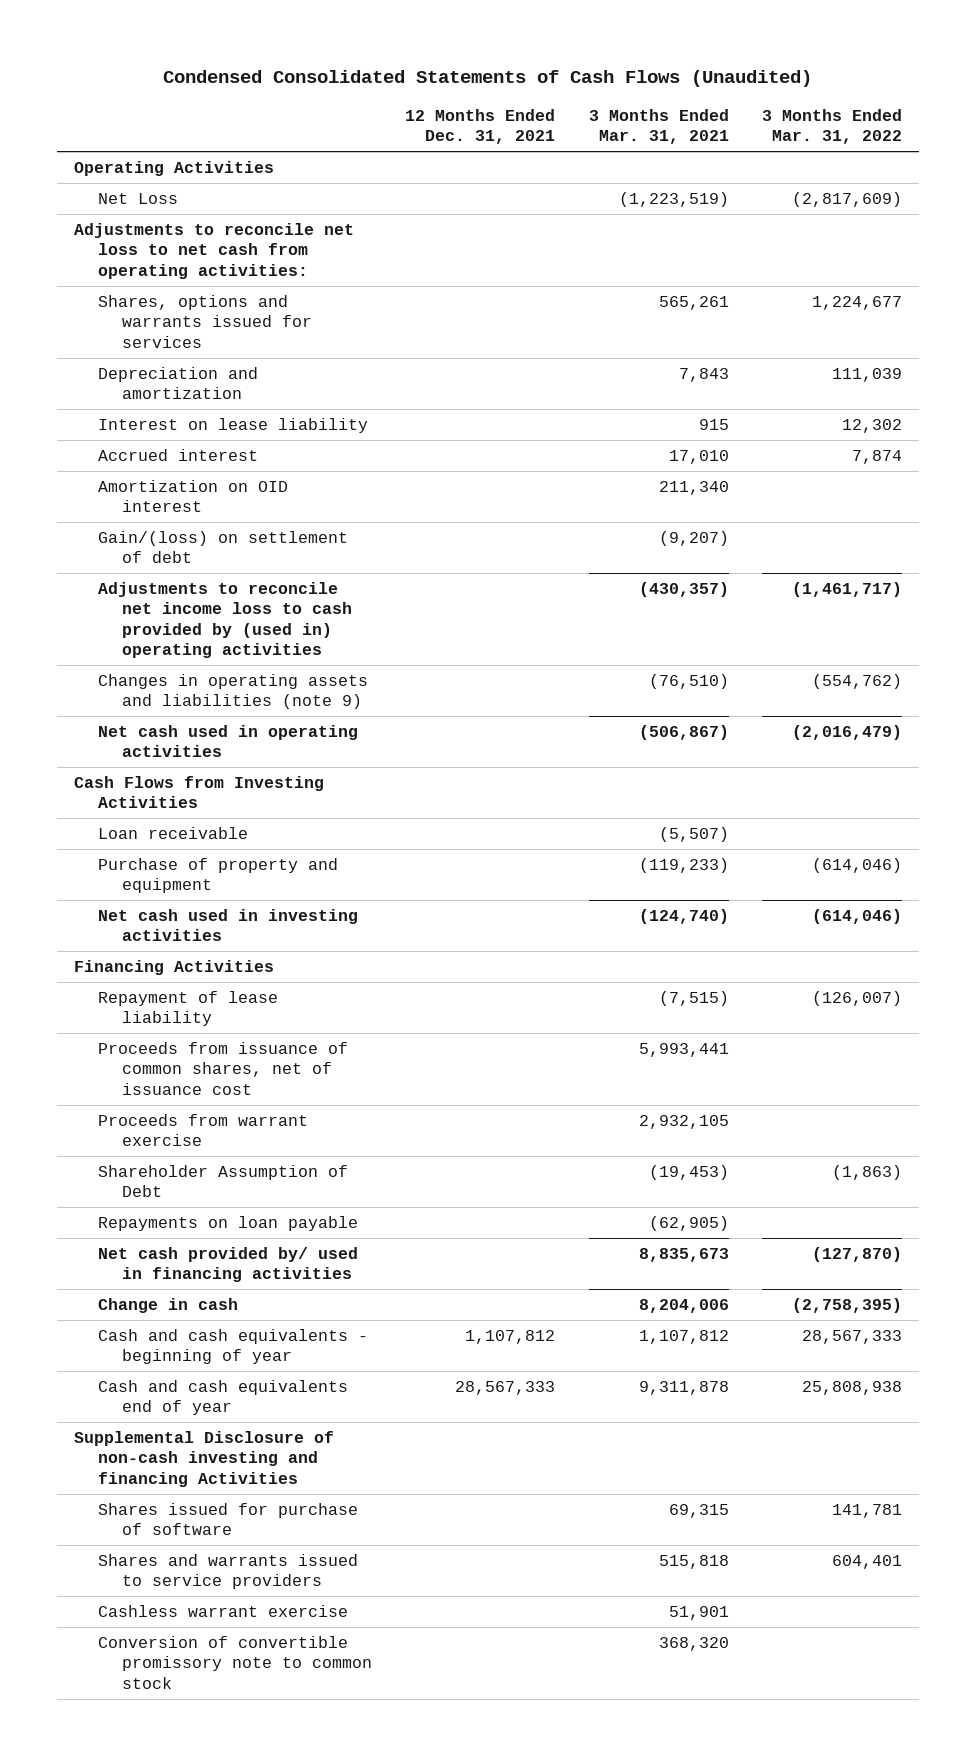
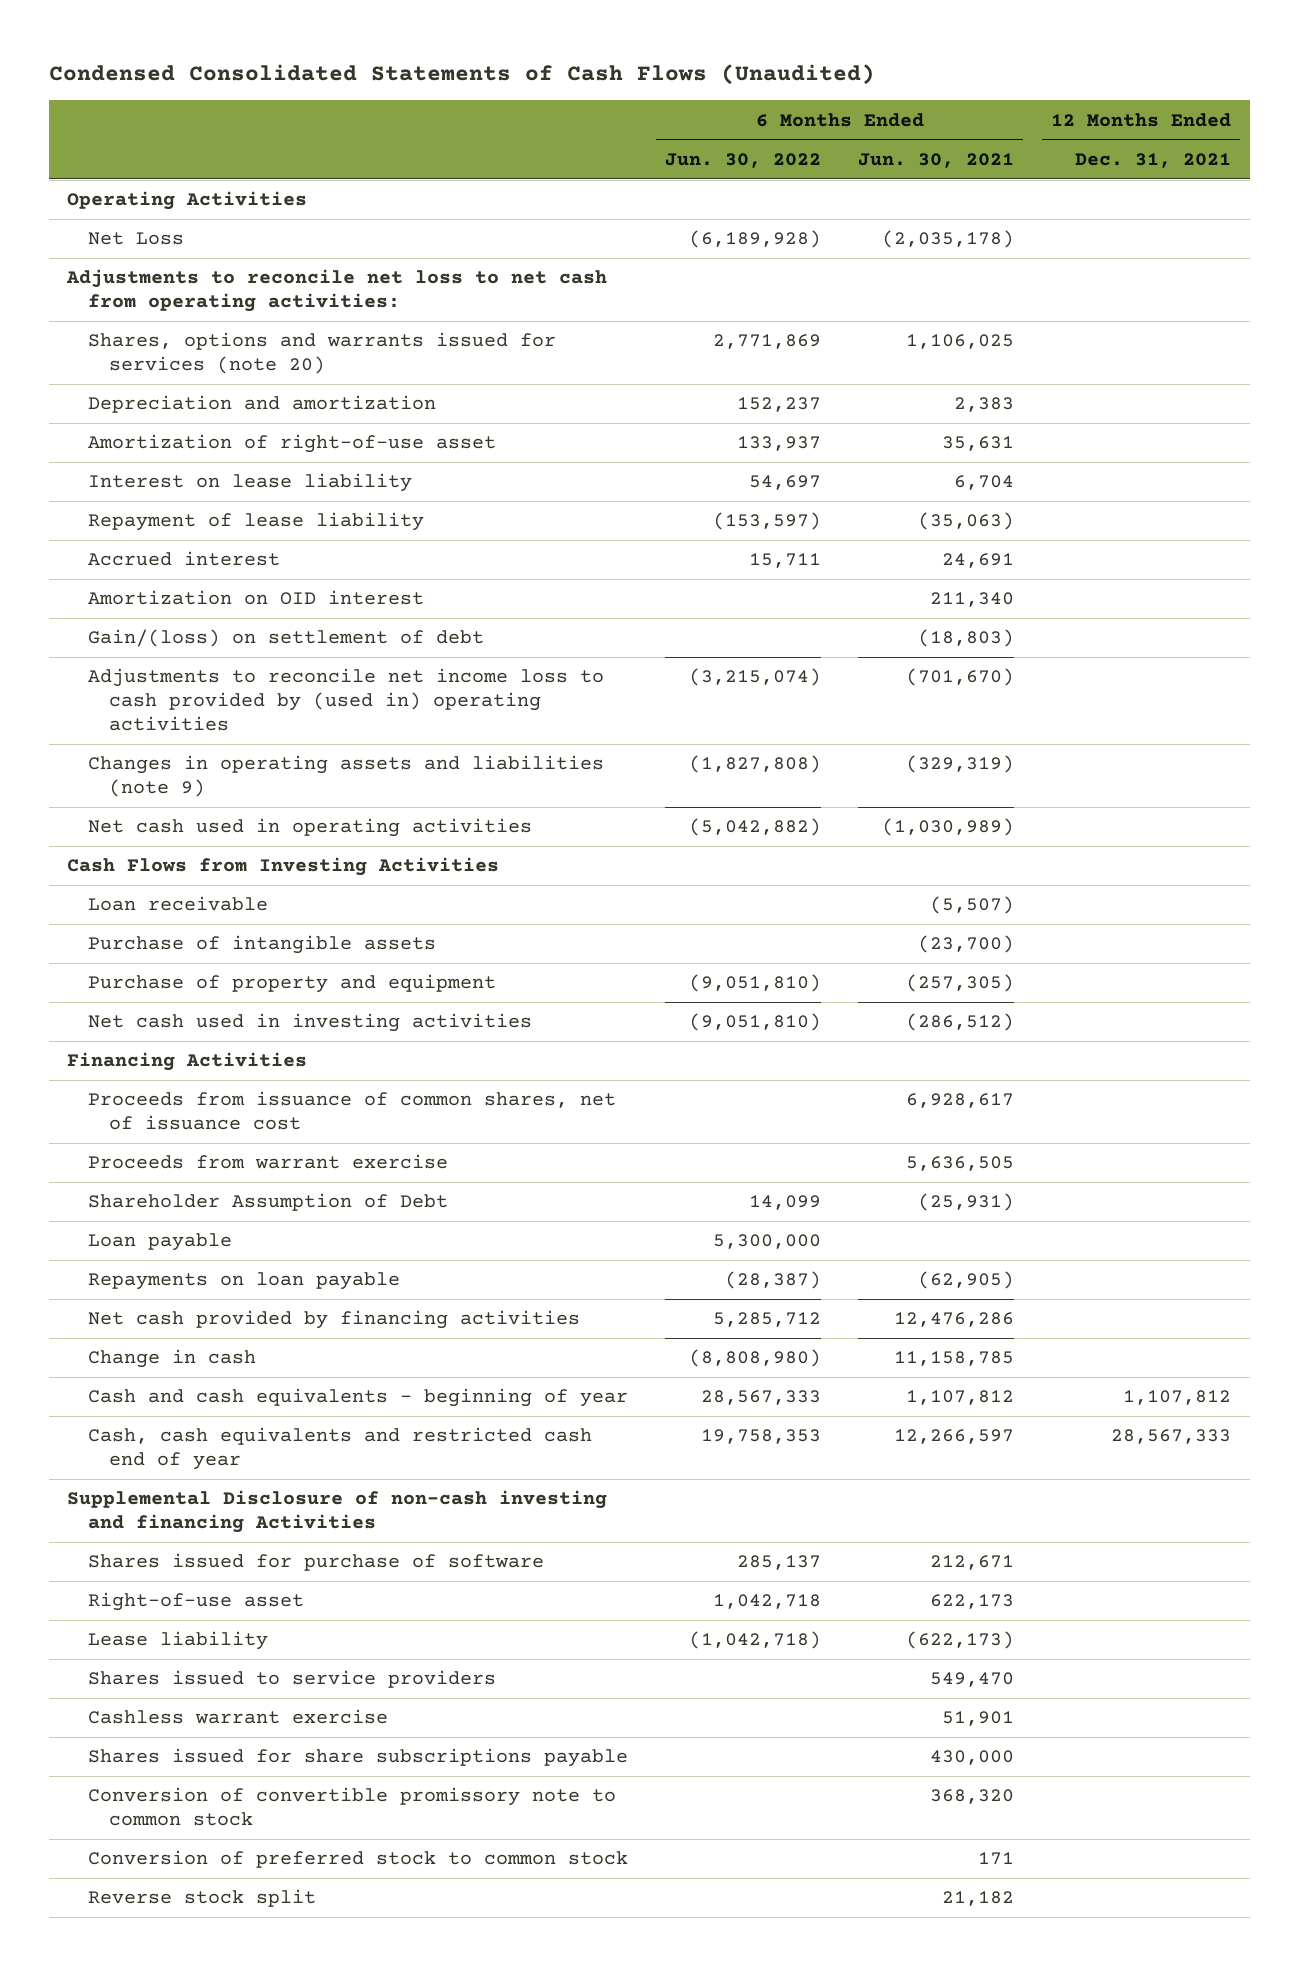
- | 12 Months Ended Dec. 31, 2021 | 3 Months Ended Mar. 31, 2021 | 3 Months Ended Mar. 31, 2022
+ | 6 Months Ended Jun. 30, 2022 | 6 Months Ended Jun. 30, 2021 | 12 Months Ended Dec. 31, 2021
- Shares, options and warrants issued for services | | 565,261 | 1,224,677
+ Shares, options and warrants issued for services (note 20) | 2,771,869 | 1,106,025 |
+ Amortization of right-of-use asset | 133,937 | 35,631 |
moved up: Repayment of lease liability | (153,597) | (35,063) |
+ Purchase of intangible assets | | (23,700) |
+ Loan payable | 5,300,000 | |
- Net cash provided by/ used in financing activities | | 8,835,673 | (127,870)
+ Net cash provided by financing activities | 5,285,712 | 12,476,286 |
- Cash and cash equivalents end of year | 28,567,333 | 9,311,878 | 25,808,938
+ Cash, cash equivalents and restricted cash end of year | 19,758,353 | 12,266,597 | 28,567,333
- Shares and warrants issued to service providers | | 515,818 | 604,401
+ Right-of-use asset | 1,042,718 | 622,173 |
+ Lease liability | (1,042,718) | (622,173) |
+ Shares issued to service providers | | 549,470 |
+ Shares issued for share subscriptions payable | | 430,000 |
+ Conversion of preferred stock to common stock | | 171 |
+ Reverse stock split | | 21,182 |

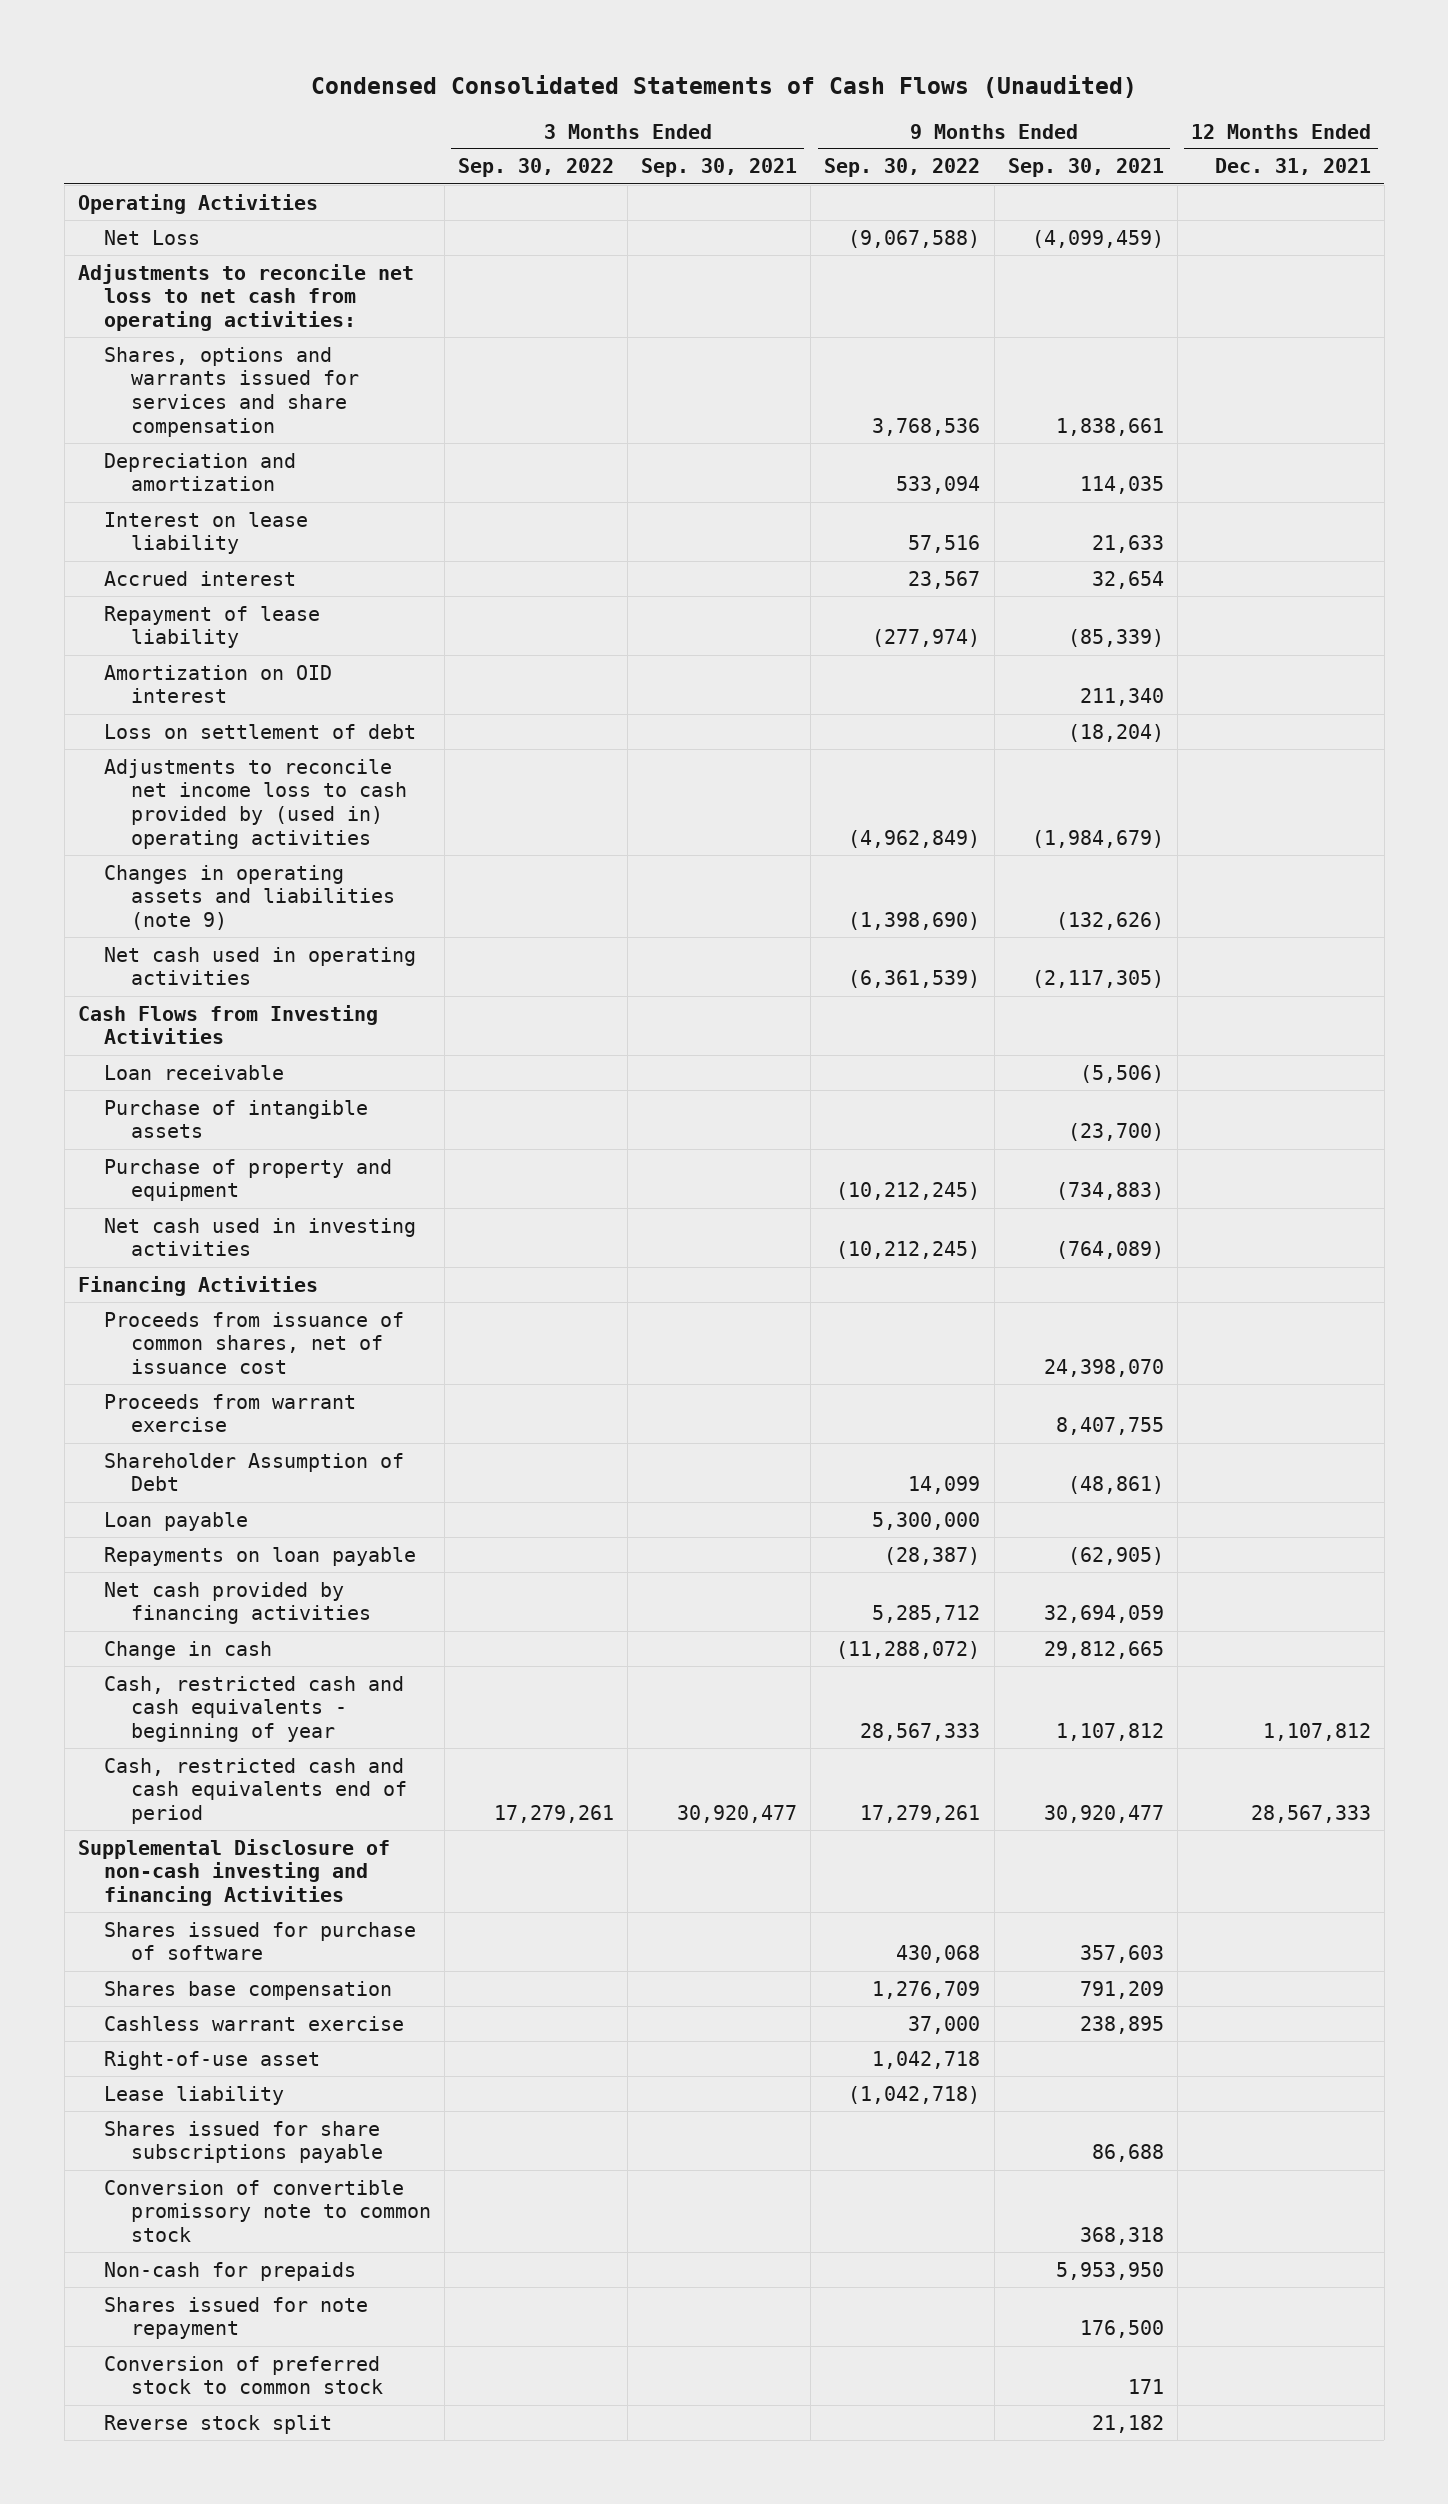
- | 6 Months Ended Jun. 30, 2022 | 6 Months Ended Jun. 30, 2021 | 12 Months Ended Dec. 31, 2021
+ | 3 Months Ended Sep. 30, 2022 | 3 Months Ended Sep. 30, 2021 | 9 Months Ended Sep. 30, 2022 | 9 Months Ended Sep. 30, 2021 | 12 Months Ended Dec. 31, 2021
- Shares, options and warrants issued for services (note 20) | 2,771,869 | 1,106,025 |
+ Shares, options and warrants issued for services and share compensation | | | 3,768,536 | 1,838,661 |
- Amortization of right-of-use asset | 133,937 | 35,631 |
moved down: Repayment of lease liability | | | (277,974) | (85,339) |
- Gain/(loss) on settlement of debt | | (18,803) |
+ Loss on settlement of debt | | | | (18,204) |
- Cash and cash equivalents - beginning of year | 28,567,333 | 1,107,812 | 1,107,812
- Cash, cash equivalents and restricted cash end of year | 19,758,353 | 12,266,597 | 28,567,333
+ Cash, restricted cash and cash equivalents - beginning of year | | | 28,567,333 | 1,107,812 | 1,107,812
+ Cash, restricted cash and cash equivalents end of period | 17,279,261 | 30,920,477 | 17,279,261 | 30,920,477 | 28,567,333
+ Shares base compensation | | | 1,276,709 | 791,209 |
moved up: Cashless warrant exercise | | | 37,000 | 238,895 |
- Shares issued to service providers | | 549,470 |
+ Non-cash for prepaids | | | | 5,953,950 |
+ Shares issued for note repayment | | | | 176,500 |

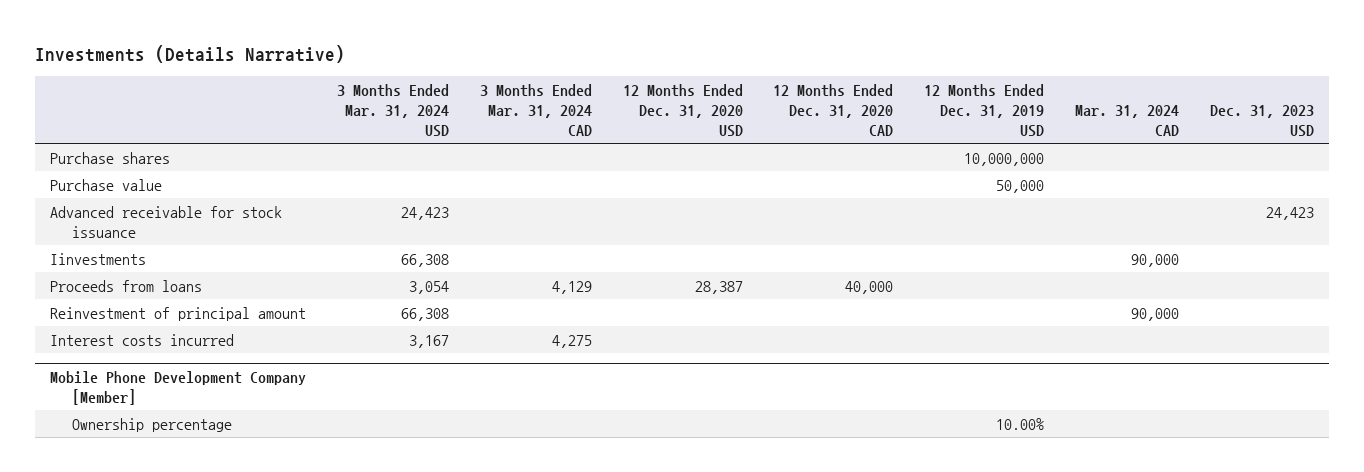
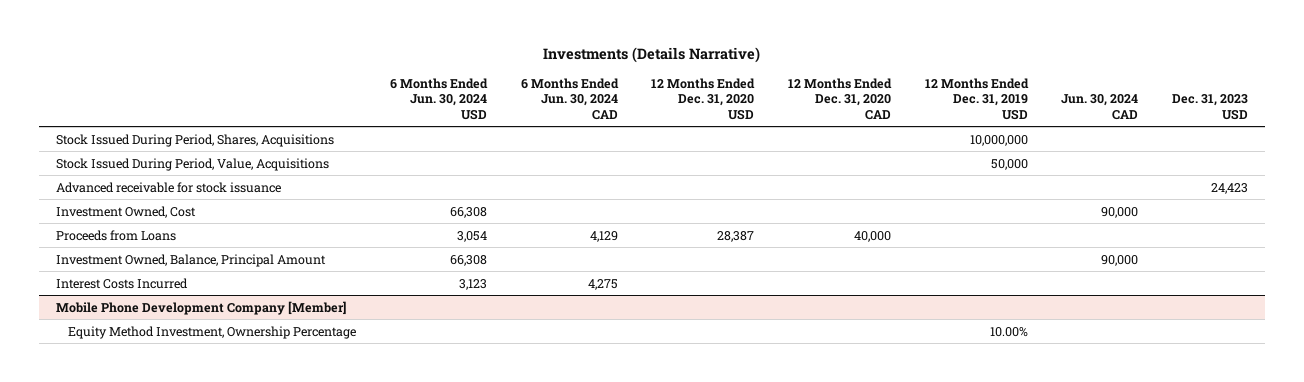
- | 3 Months Ended Mar. 31, 2024 USD | 3 Months Ended Mar. 31, 2024 CAD | 12 Months Ended Dec. 31, 2020 USD | 12 Months Ended Dec. 31, 2020 CAD | 12 Months Ended Dec. 31, 2019 USD | Mar. 31, 2024 CAD | Dec. 31, 2023 USD
+ | 6 Months Ended Jun. 30, 2024 USD | 6 Months Ended Jun. 30, 2024 CAD | 12 Months Ended Dec. 31, 2020 USD | 12 Months Ended Dec. 31, 2020 CAD | 12 Months Ended Dec. 31, 2019 USD | Jun. 30, 2024 CAD | Dec. 31, 2023 USD
- Purchase shares | | | | | 10,000,000 | |
- Purchase value | | | | | 50,000 | |
+ Stock Issued During Period, Shares, Acquisitions | | | | | 10,000,000 | |
+ Stock Issued During Period, Value, Acquisitions | | | | | 50,000 | |
- Iinvestments | 66,308 | | | | | 90,000 |
- Proceeds from loans | 3,054 | 4,129 | 28,387 | 40,000 | | |
- Reinvestment of principal amount | 66,308 | | | | | 90,000 |
- Interest costs incurred | 3,167 | 4,275 | | | | |
+ Investment Owned, Cost | 66,308 | | | | | 90,000 |
+ Proceeds from Loans | 3,054 | 4,129 | 28,387 | 40,000 | | |
+ Investment Owned, Balance, Principal Amount | 66,308 | | | | | 90,000 |
+ Interest Costs Incurred | 3,123 | 4,275 | | | | |
@ Mobile Phone Development Company [Member]
- Ownership percentage | | | | | 10.00% | |
+ Equity Method Investment, Ownership Percentage | | | | | 10.00% | |

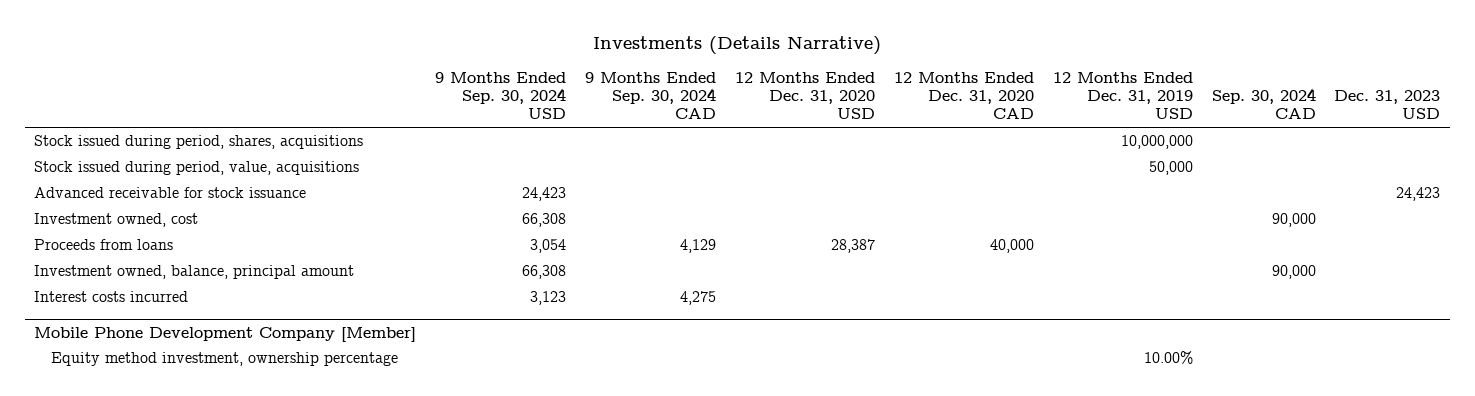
- | 6 Months Ended Jun. 30, 2024 USD | 6 Months Ended Jun. 30, 2024 CAD | 12 Months Ended Dec. 31, 2020 USD | 12 Months Ended Dec. 31, 2020 CAD | 12 Months Ended Dec. 31, 2019 USD | Jun. 30, 2024 CAD | Dec. 31, 2023 USD
+ | 9 Months Ended Sep. 30, 2024 USD | 9 Months Ended Sep. 30, 2024 CAD | 12 Months Ended Dec. 31, 2020 USD | 12 Months Ended Dec. 31, 2020 CAD | 12 Months Ended Dec. 31, 2019 USD | Sep. 30, 2024 CAD | Dec. 31, 2023 USD
- Stock Issued During Period, Shares, Acquisitions | | | | | 10,000,000 | |
- Stock Issued During Period, Value, Acquisitions | | | | | 50,000 | |
+ Stock issued during period, shares, acquisitions | | | | | 10,000,000 | |
+ Stock issued during period, value, acquisitions | | | | | 50,000 | |
- Investment Owned, Cost | 66,308 | | | | | 90,000 |
- Proceeds from Loans | 3,054 | 4,129 | 28,387 | 40,000 | | |
- Investment Owned, Balance, Principal Amount | 66,308 | | | | | 90,000 |
- Interest Costs Incurred | 3,123 | 4,275 | | | | |
+ Investment owned, cost | 66,308 | | | | | 90,000 |
+ Proceeds from loans | 3,054 | 4,129 | 28,387 | 40,000 | | |
+ Investment owned, balance, principal amount | 66,308 | | | | | 90,000 |
+ Interest costs incurred | 3,123 | 4,275 | | | | |
@ Mobile Phone Development Company [Member]
- Equity Method Investment, Ownership Percentage | | | | | 10.00% | |
+ Equity method investment, ownership percentage | | | | | 10.00% | |

